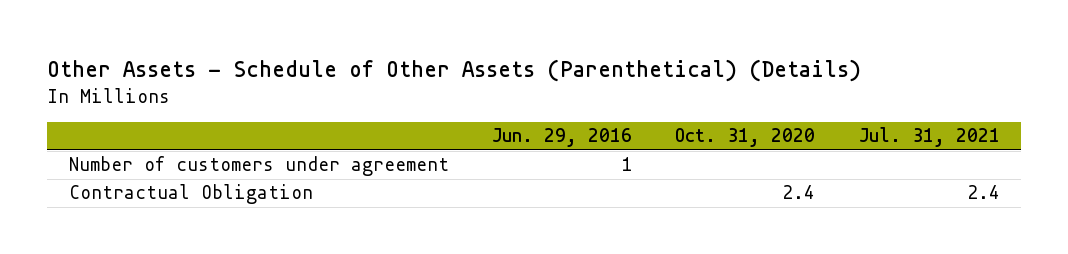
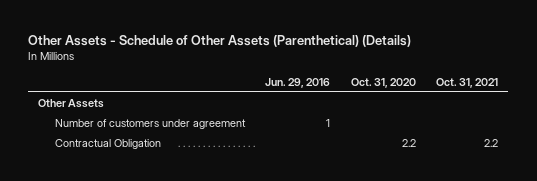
- | Jun. 29, 2016 | Oct. 31, 2020 | Jul. 31, 2021
+ | Jun. 29, 2016 | Oct. 31, 2020 | Oct. 31, 2021
+ Other Assets
- Contractual Obligation | | 2.4 | 2.4
+ Contractual Obligation | | 2.2 | 2.2

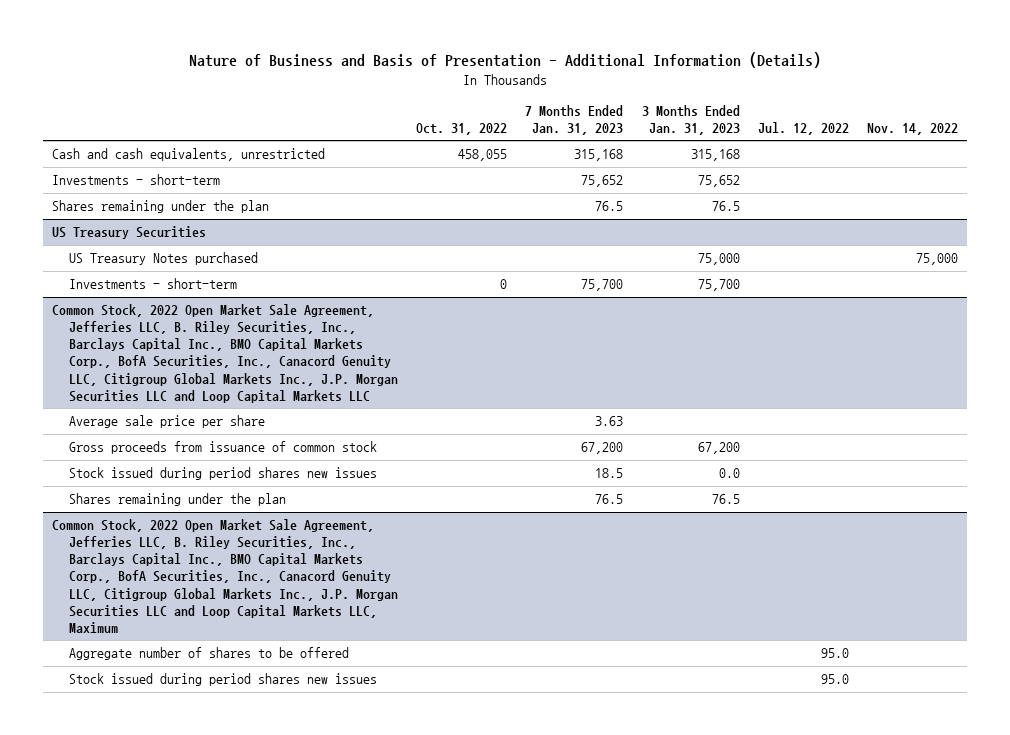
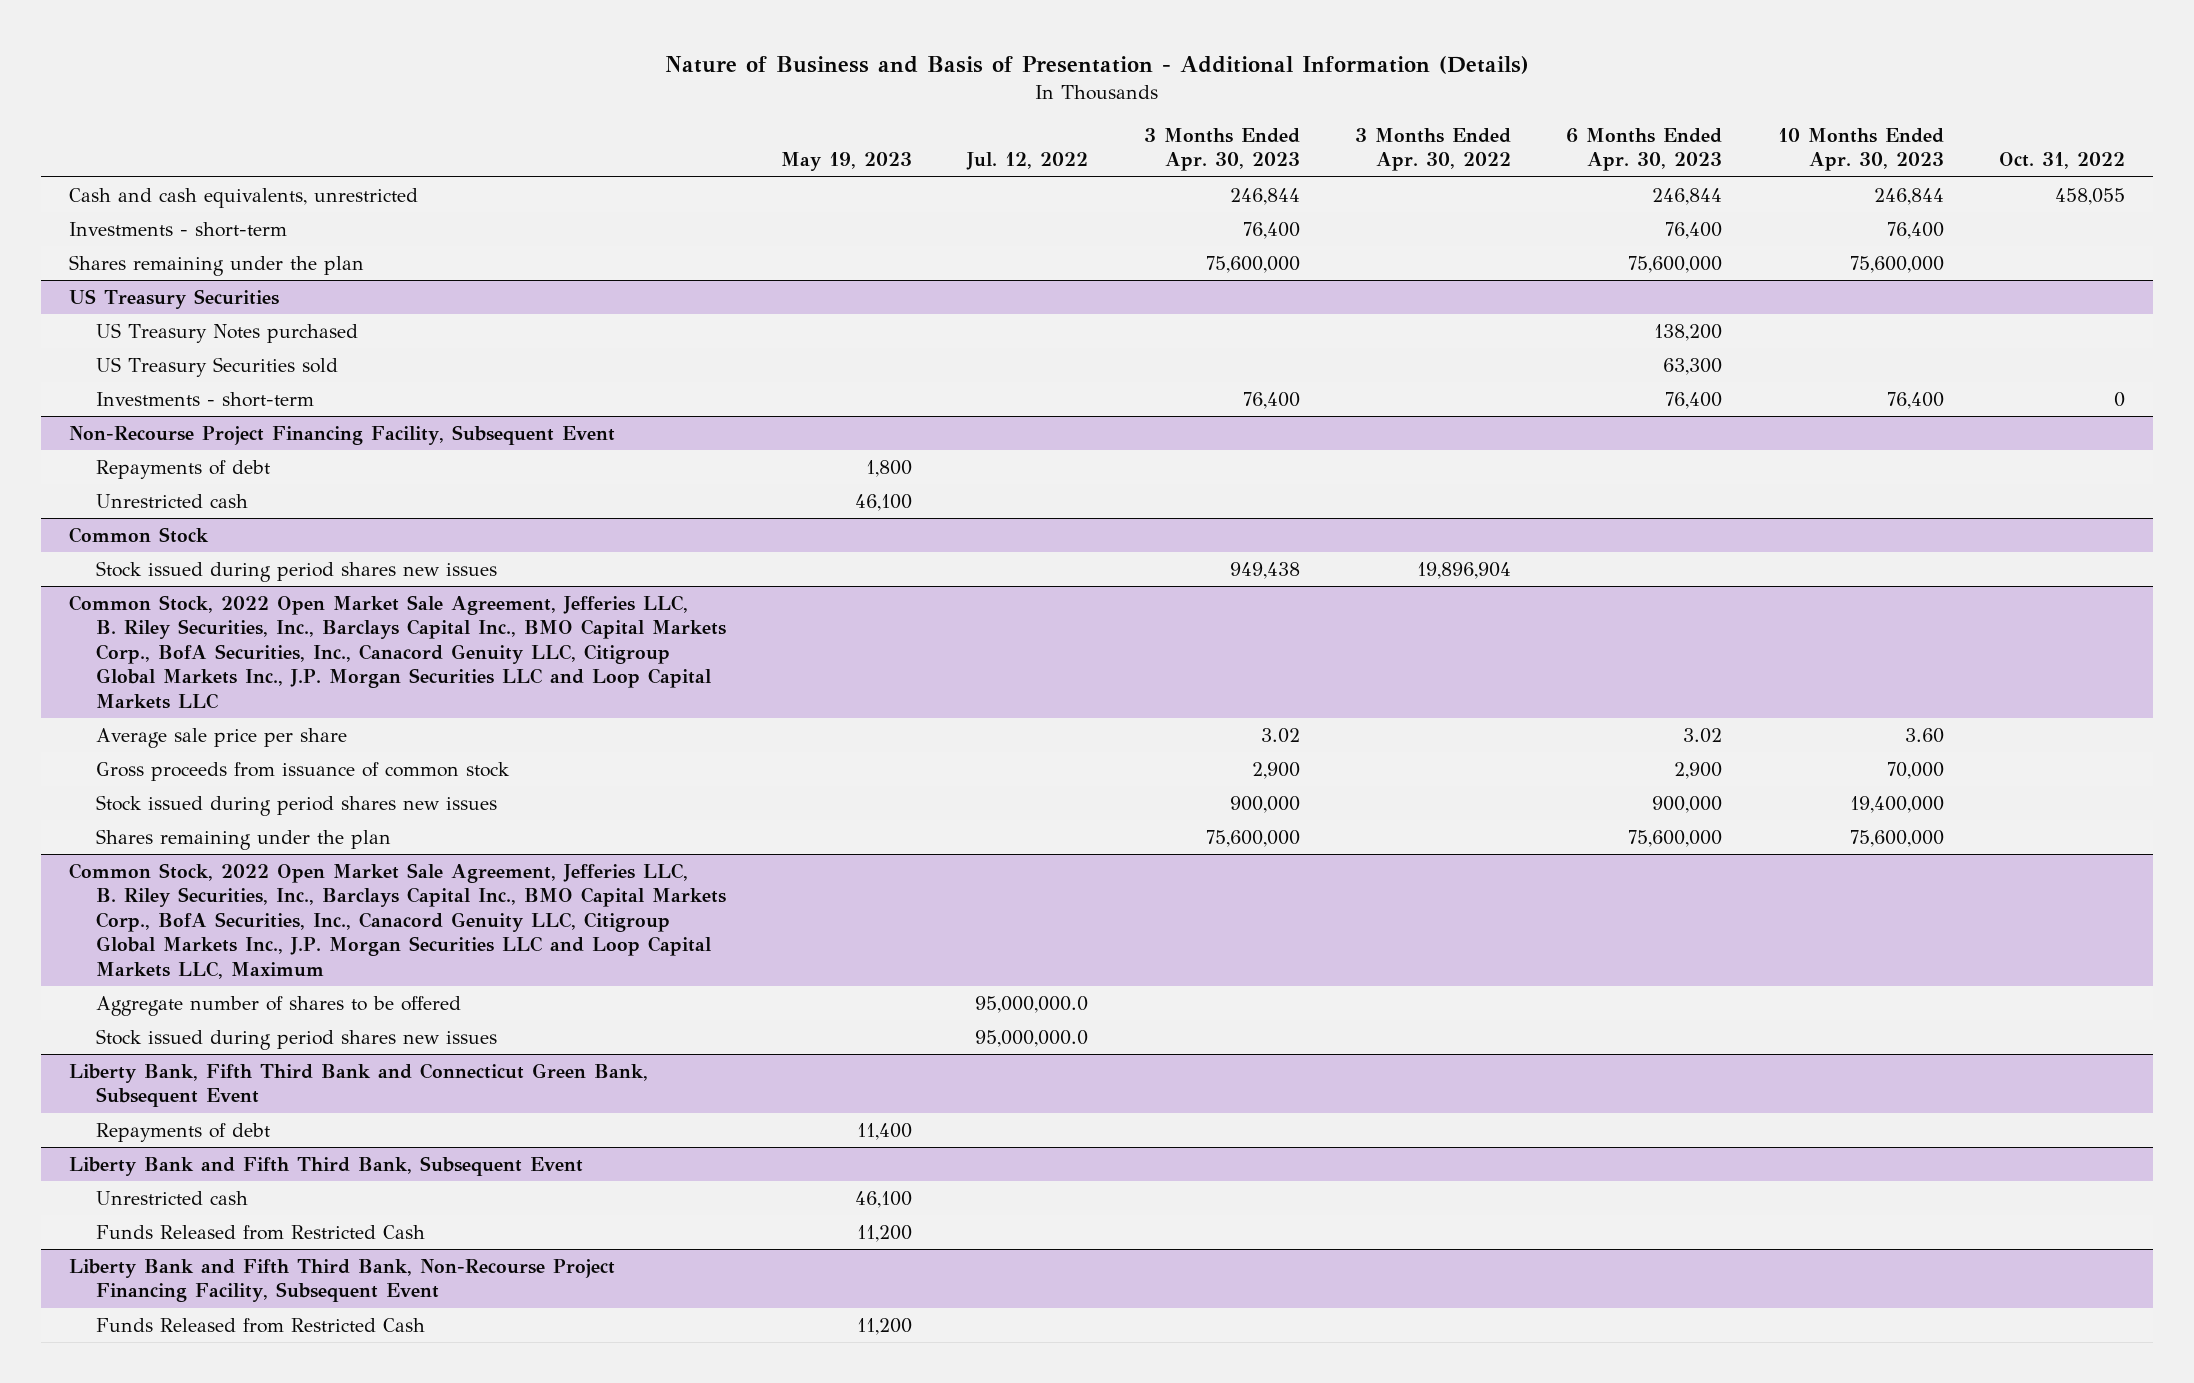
- | Oct. 31, 2022 | 7 Months Ended Jan. 31, 2023 | 3 Months Ended Jan. 31, 2023 | Jul. 12, 2022 | Nov. 14, 2022
+ | May 19, 2023 | Jul. 12, 2022 | 3 Months Ended Apr. 30, 2023 | 3 Months Ended Apr. 30, 2022 | 6 Months Ended Apr. 30, 2023 | 10 Months Ended Apr. 30, 2023 | Oct. 31, 2022
@ US Treasury Securities
+ US Treasury Securities sold | | | | | 63,300 | |
+ Non-Recourse Project Financing Facility, Subsequent Event
+ Repayments of debt | 1,800 | | | | | |
+ Unrestricted cash | 46,100 | | | | | |
+ Common Stock
+ Stock issued during period shares new issues | | | 949,438 | 19,896,904 | | |
@ Common Stock, 2022 Open Market Sale Agreement, Jefferies LLC, B. Riley Securities, Inc., Barclays Capital Inc., BMO Capital Markets Corp., BofA Securities, Inc., Canacord Genuity LLC, Citigroup Global Markets Inc., J.P. Morgan Securities LLC and Loop Capital Markets LLC, Maximum
- Aggregate number of shares to be offered | | | | 95.0 |
- Stock issued during period shares new issues | | | | 95.0 |
+ Aggregate number of shares to be offered | | 95,000,000.0 | | | | |
+ Stock issued during period shares new issues | | 95,000,000.0 | | | | |
+ Liberty Bank, Fifth Third Bank and Connecticut Green Bank, Subsequent Event
+ Repayments of debt | 11,400 | | | | | |
+ Liberty Bank and Fifth Third Bank, Subsequent Event
+ Unrestricted cash | 46,100 | | | | | |
+ Funds Released from Restricted Cash | 11,200 | | | | | |
+ Liberty Bank and Fifth Third Bank, Non-Recourse Project Financing Facility, Subsequent Event
+ Funds Released from Restricted Cash | 11,200 | | | | | |

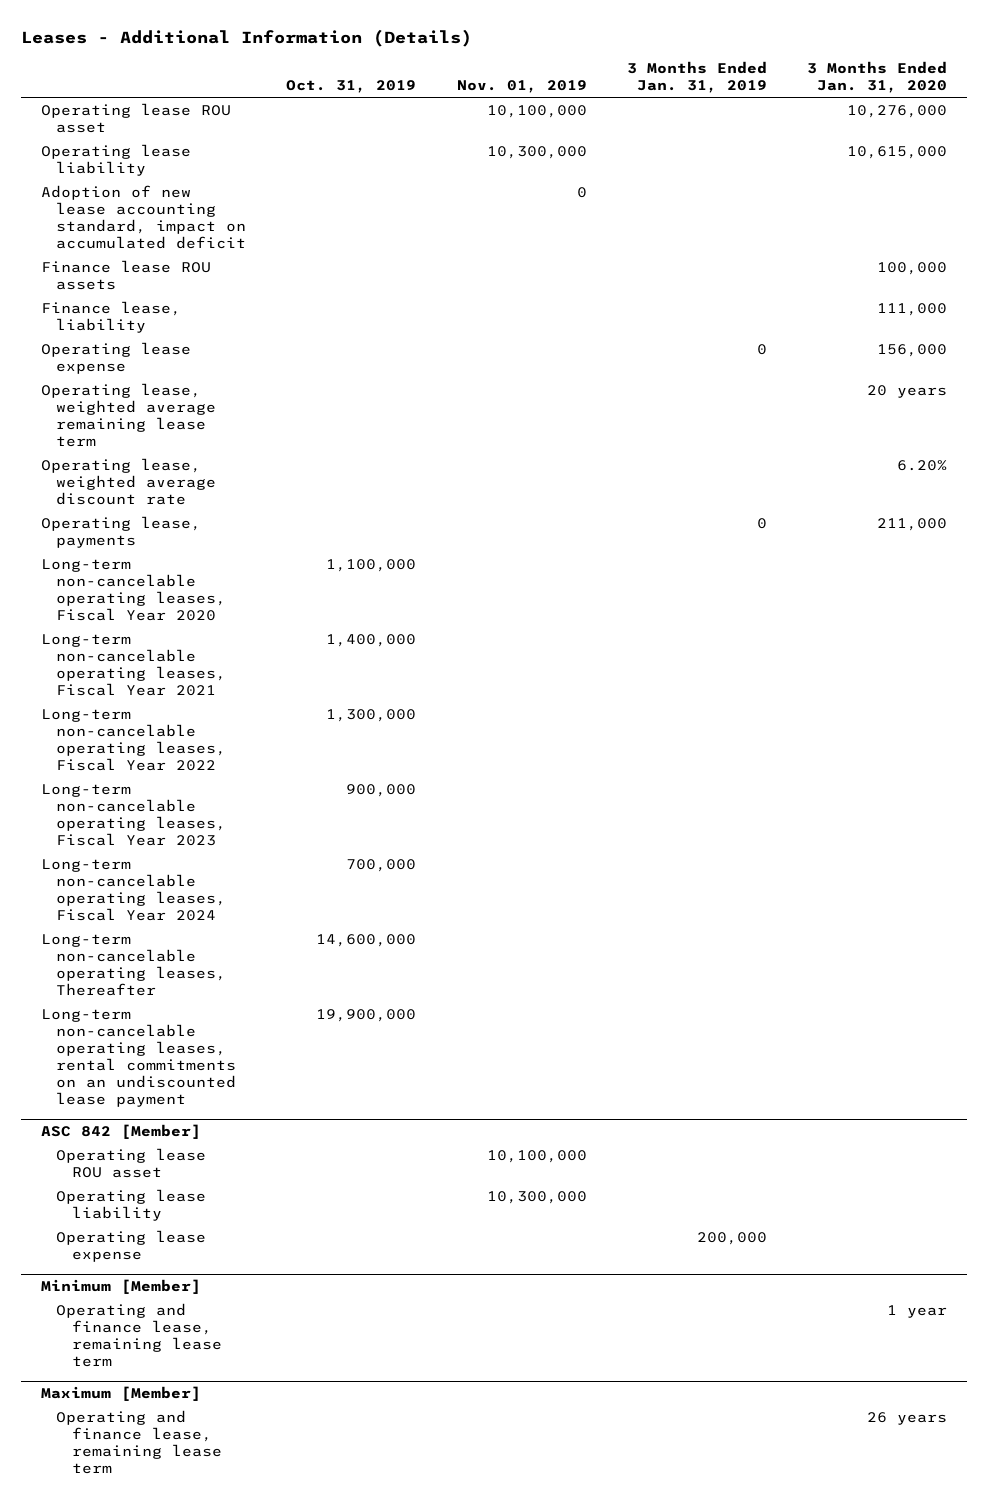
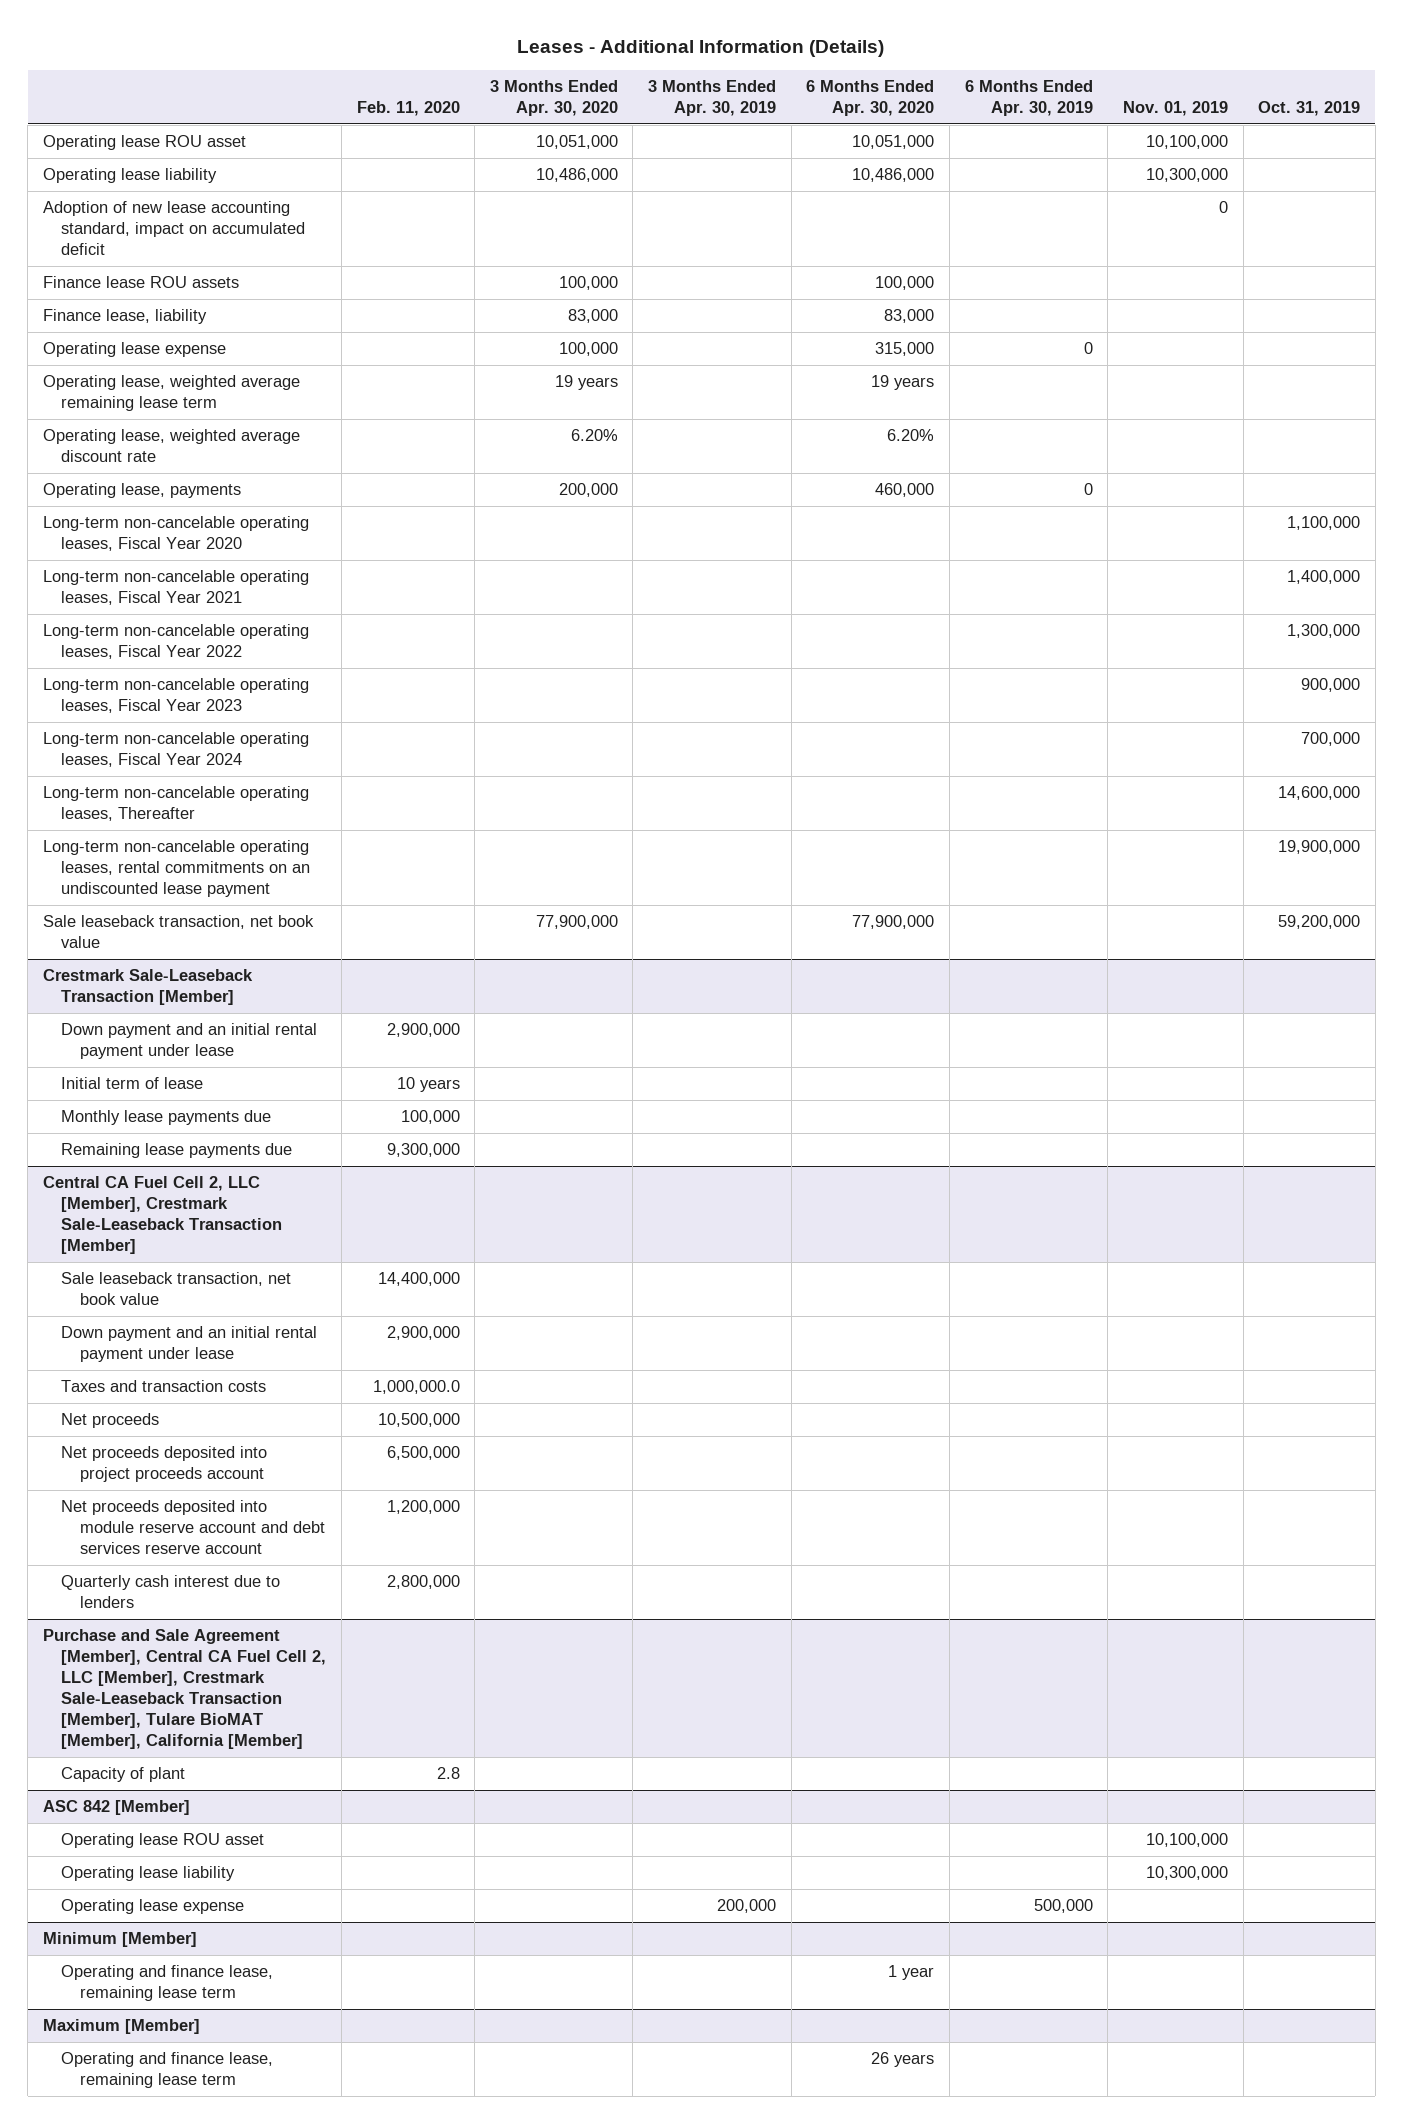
- | Oct. 31, 2019 | Nov. 01, 2019 | 3 Months Ended Jan. 31, 2019 | 3 Months Ended Jan. 31, 2020
+ | Feb. 11, 2020 | 3 Months Ended Apr. 30, 2020 | 3 Months Ended Apr. 30, 2019 | 6 Months Ended Apr. 30, 2020 | 6 Months Ended Apr. 30, 2019 | Nov. 01, 2019 | Oct. 31, 2019
+ Sale leaseback transaction, net book value | | 77,900,000 | | 77,900,000 | | | 59,200,000
+ Crestmark Sale-Leaseback Transaction [Member]
+ Down payment and an initial rental payment under lease | 2,900,000 | | | | | |
+ Initial term of lease | 10 years | | | | | |
+ Monthly lease payments due | 100,000 | | | | | |
+ Remaining lease payments due | 9,300,000 | | | | | |
+ Central CA Fuel Cell 2, LLC [Member], Crestmark Sale-Leaseback Transaction [Member]
+ Sale leaseback transaction, net book value | 14,400,000 | | | | | |
+ Down payment and an initial rental payment under lease | 2,900,000 | | | | | |
+ Taxes and transaction costs | 1,000,000.0 | | | | | |
+ Net proceeds | 10,500,000 | | | | | |
+ Net proceeds deposited into project proceeds account | 6,500,000 | | | | | |
+ Net proceeds deposited into module reserve account and debt services reserve account | 1,200,000 | | | | | |
+ Quarterly cash interest due to lenders | 2,800,000 | | | | | |
+ Purchase and Sale Agreement [Member], Central CA Fuel Cell 2, LLC [Member], Crestmark Sale-Leaseback Transaction [Member], Tulare BioMAT [Member], California [Member]
+ Capacity of plant | 2.8 | | | | | |

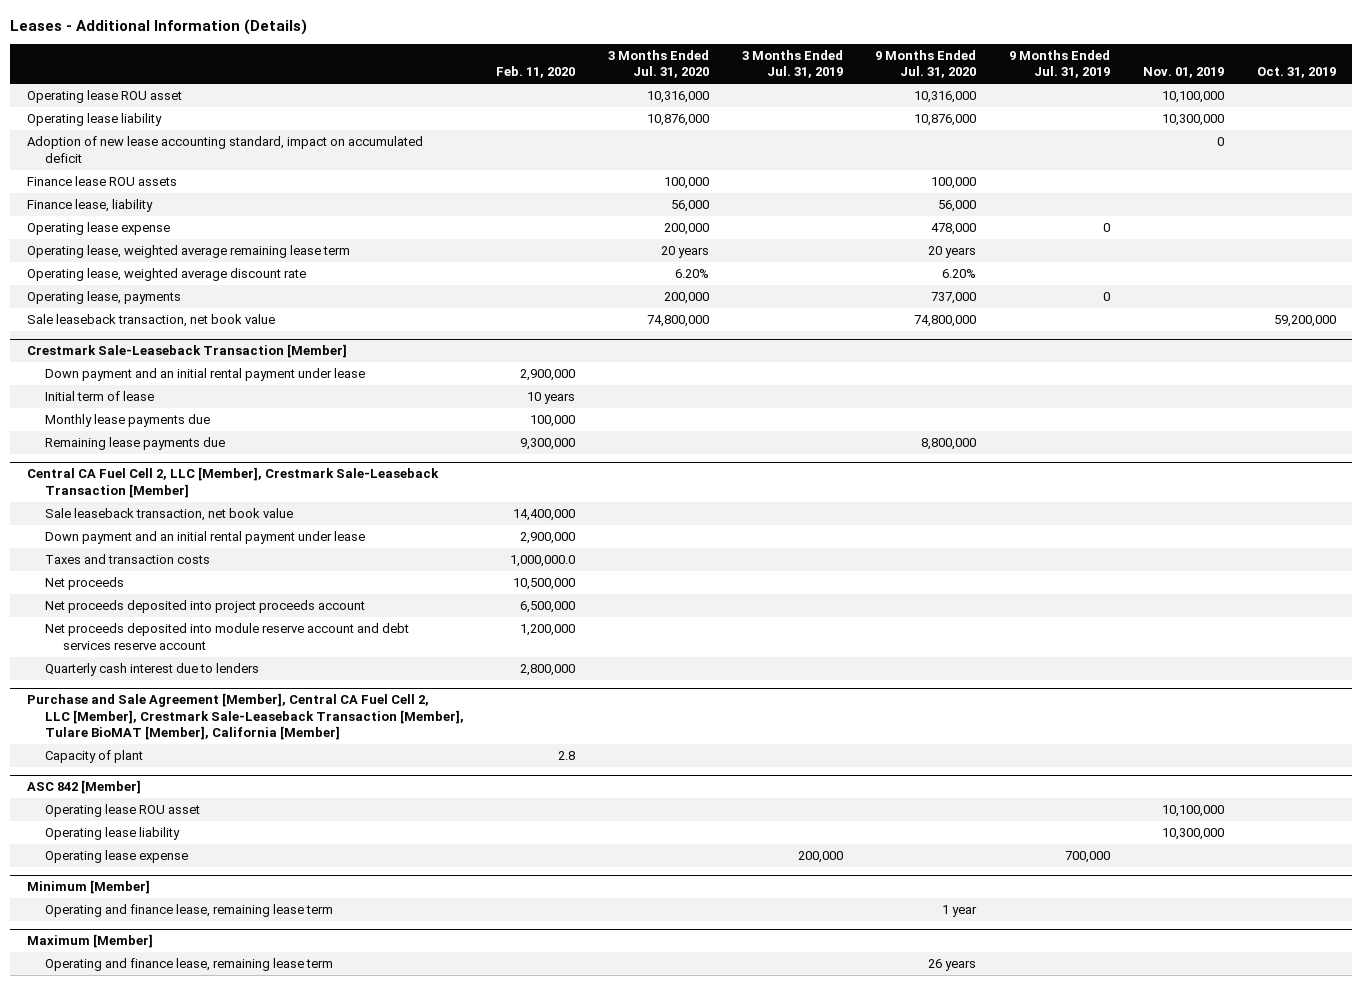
- | Feb. 11, 2020 | 3 Months Ended Apr. 30, 2020 | 3 Months Ended Apr. 30, 2019 | 6 Months Ended Apr. 30, 2020 | 6 Months Ended Apr. 30, 2019 | Nov. 01, 2019 | Oct. 31, 2019
+ | Feb. 11, 2020 | 3 Months Ended Jul. 31, 2020 | 3 Months Ended Jul. 31, 2019 | 9 Months Ended Jul. 31, 2020 | 9 Months Ended Jul. 31, 2019 | Nov. 01, 2019 | Oct. 31, 2019
- Long-term non-cancelable operating leases, Fiscal Year 2020 | | | | | | | 1,100,000
- Long-term non-cancelable operating leases, Fiscal Year 2021 | | | | | | | 1,400,000
- Long-term non-cancelable operating leases, Fiscal Year 2022 | | | | | | | 1,300,000
- Long-term non-cancelable operating leases, Fiscal Year 2023 | | | | | | | 900,000
- Long-term non-cancelable operating leases, Fiscal Year 2024 | | | | | | | 700,000
- Long-term non-cancelable operating leases, Thereafter | | | | | | | 14,600,000
- Long-term non-cancelable operating leases, rental commitments on an undiscounted lease payment | | | | | | | 19,900,000

